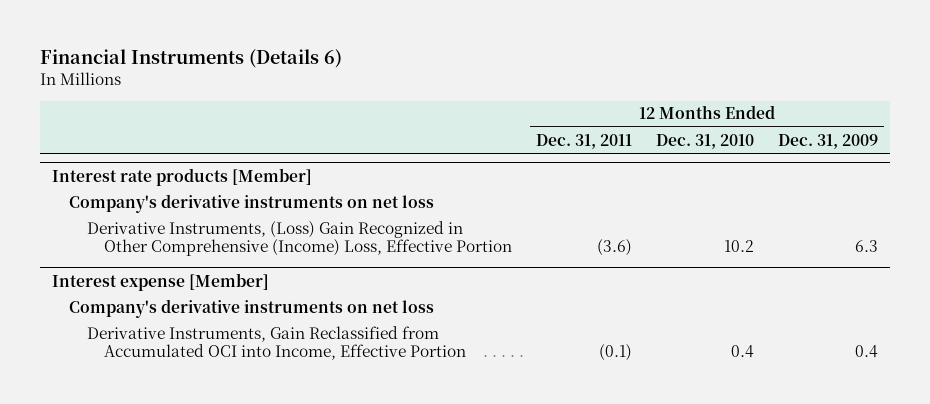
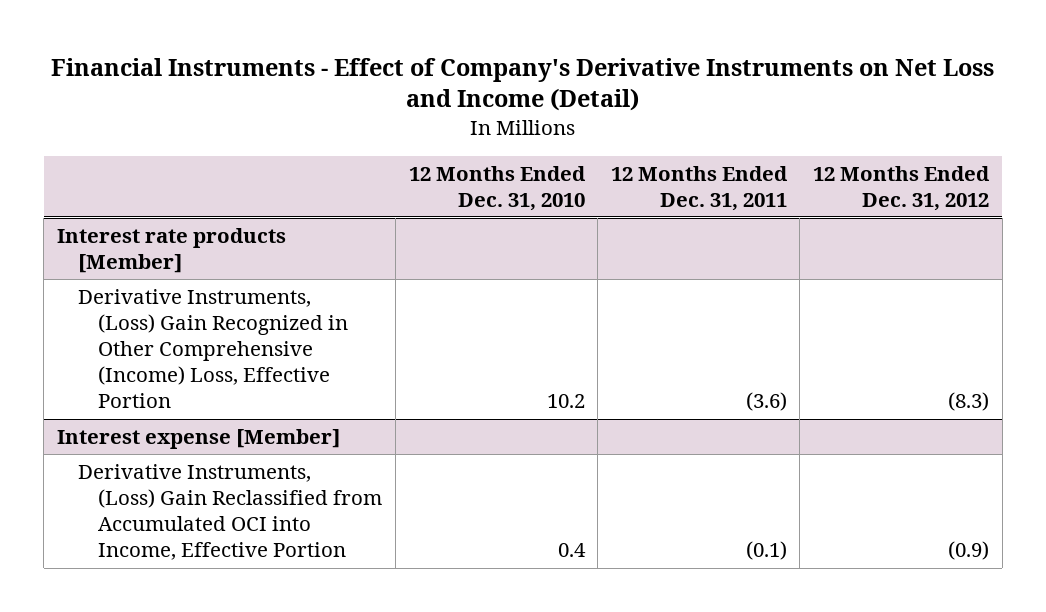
- Financial Instruments (Details 6)
+ Financial Instruments - Effect of Company's Derivative Instruments on Net Loss and Income (Detail)
- | 12 Months Ended Dec. 31, 2011 | 12 Months Ended Dec. 31, 2010 | 12 Months Ended Dec. 31, 2009
+ | 12 Months Ended Dec. 31, 2010 | 12 Months Ended Dec. 31, 2011 | 12 Months Ended Dec. 31, 2012
@ Interest rate products [Member]
- Company's derivative instruments on net loss
@ Interest expense [Member]
- Company's derivative instruments on net loss
- Derivative Instruments, Gain Reclassified from Accumulated OCI into Income, Effective Portion | (0.1) | 0.4 | 0.4
+ Derivative Instruments, (Loss) Gain Reclassified from Accumulated OCI into Income, Effective Portion | 0.4 | (0.1) | (0.9)

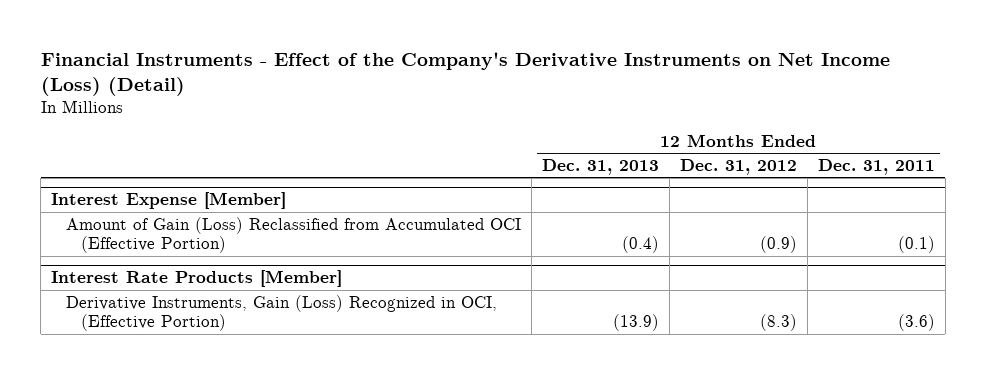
- Financial Instruments - Effect of Company's Derivative Instruments on Net Loss and Income (Detail)
+ Financial Instruments - Effect of the Company's Derivative Instruments on Net Income (Loss) (Detail)
- | 12 Months Ended Dec. 31, 2010 | 12 Months Ended Dec. 31, 2011 | 12 Months Ended Dec. 31, 2012
+ | 12 Months Ended Dec. 31, 2013 | 12 Months Ended Dec. 31, 2012 | 12 Months Ended Dec. 31, 2011
- Interest rate products [Member]
- Derivative Instruments, (Loss) Gain Recognized in Other Comprehensive (Income) Loss, Effective Portion | 10.2 | (3.6) | (8.3)
- Interest expense [Member]
- Derivative Instruments, (Loss) Gain Reclassified from Accumulated OCI into Income, Effective Portion | 0.4 | (0.1) | (0.9)
+ Interest Expense [Member]
+ Amount of Gain (Loss) Reclassified from Accumulated OCI (Effective Portion) | (0.4) | (0.9) | (0.1)
+ Interest Rate Products [Member]
+ Derivative Instruments, Gain (Loss) Recognized in OCI, (Effective Portion) | (13.9) | (8.3) | (3.6)

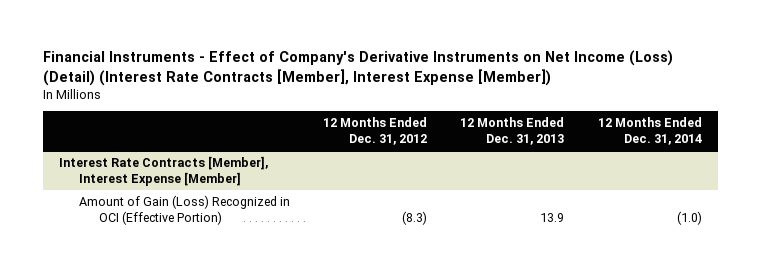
- Financial Instruments - Effect of the Company's Derivative Instruments on Net Income (Loss) (Detail)
+ Financial Instruments - Effect of Company's Derivative Instruments on Net Income (Loss) (Detail) (Interest Rate Contracts [Member], Interest Expense [Member])
- | 12 Months Ended Dec. 31, 2013 | 12 Months Ended Dec. 31, 2012 | 12 Months Ended Dec. 31, 2011
+ | 12 Months Ended Dec. 31, 2012 | 12 Months Ended Dec. 31, 2013 | 12 Months Ended Dec. 31, 2014
- Interest Expense [Member]
- Amount of Gain (Loss) Reclassified from Accumulated OCI (Effective Portion) | (0.4) | (0.9) | (0.1)
- Interest Rate Products [Member]
- Derivative Instruments, Gain (Loss) Recognized in OCI, (Effective Portion) | (13.9) | (8.3) | (3.6)
+ Interest Rate Contracts [Member], Interest Expense [Member]
+ Amount of Gain (Loss) Recognized in OCI (Effective Portion) | (8.3) | 13.9 | (1.0)

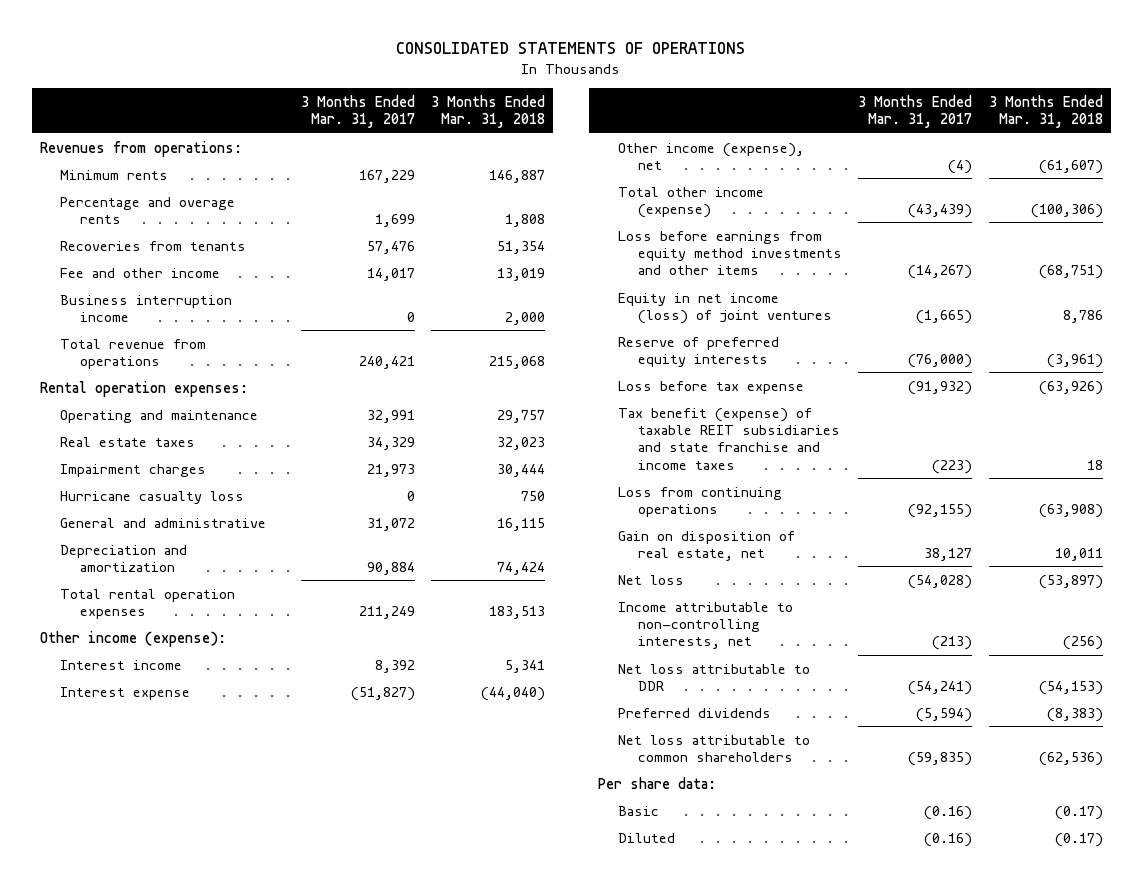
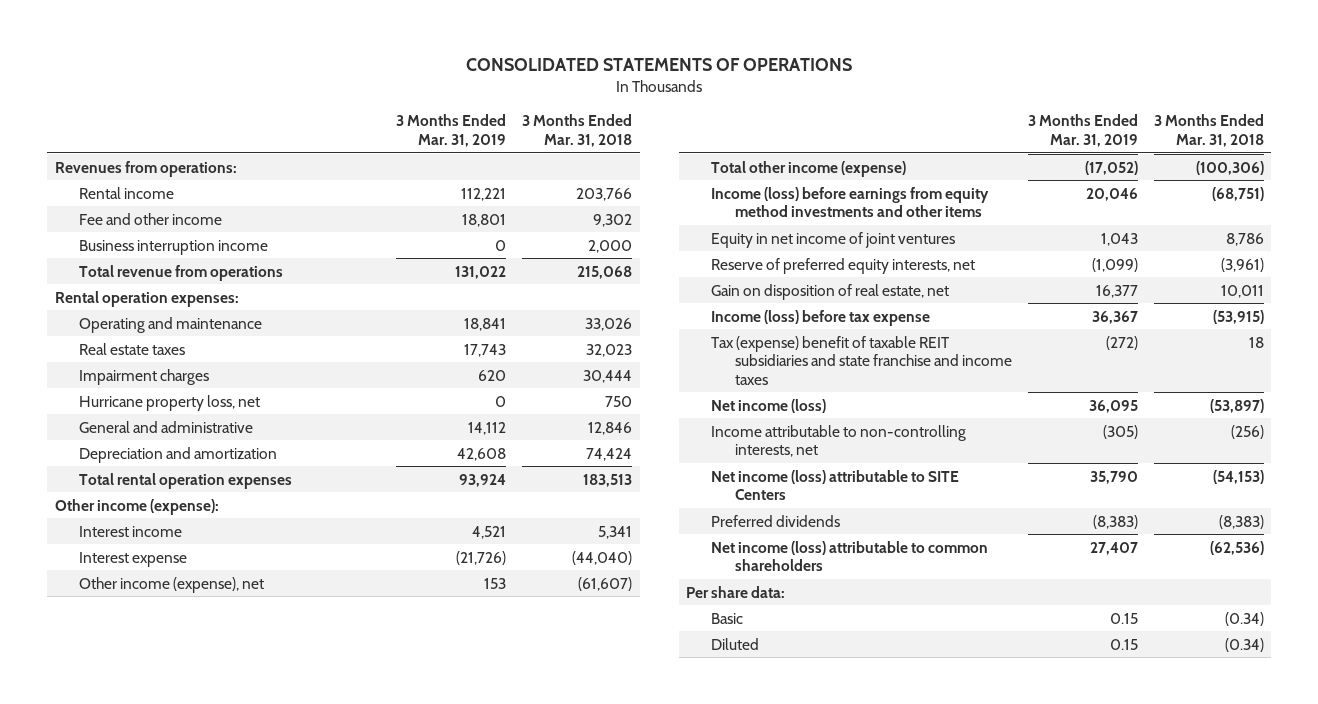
- | 3 Months Ended Mar. 31, 2017 | 3 Months Ended Mar. 31, 2018
+ | 3 Months Ended Mar. 31, 2019 | 3 Months Ended Mar. 31, 2018
- Minimum rents | 167,229 | 146,887
- Percentage and overage rents | 1,699 | 1,808
- Recoveries from tenants | 57,476 | 51,354
- Fee and other income | 14,017 | 13,019
+ Rental income | 112,221 | 203,766
+ Fee and other income | 18,801 | 9,302
- Operating and maintenance | 32,991 | 29,757
+ Operating and maintenance | 18,841 | 33,026
- Hurricane casualty loss | 0 | 750
- General and administrative | 31,072 | 16,115
+ Hurricane property loss, net | 0 | 750
+ General and administrative | 14,112 | 12,846
- Loss before earnings from equity method investments and other items | (14,267) | (68,751)
- Equity in net income (loss) of joint ventures | (1,665) | 8,786
- Reserve of preferred equity interests | (76,000) | (3,961)
- Loss before tax expense | (91,932) | (63,926)
- Tax benefit (expense) of taxable REIT subsidiaries and state franchise and income taxes | (223) | 18
- Loss from continuing operations | (92,155) | (63,908)
+ Income (loss) before earnings from equity method investments and other items | 20,046 | (68,751)
+ Equity in net income of joint ventures | 1,043 | 8,786
+ Reserve of preferred equity interests, net | (1,099) | (3,961)
- Net loss | (54,028) | (53,897)
+ Income (loss) before tax expense | 36,367 | (53,915)
+ Tax (expense) benefit of taxable REIT subsidiaries and state franchise and income taxes | (272) | 18
+ Net income (loss) | 36,095 | (53,897)
- Net loss attributable to DDR | (54,241) | (54,153)
+ Net income (loss) attributable to SITE Centers | 35,790 | (54,153)
- Net loss attributable to common shareholders | (59,835) | (62,536)
+ Net income (loss) attributable to common shareholders | 27,407 | (62,536)
- Basic | (0.16) | (0.17)
- Diluted | (0.16) | (0.17)
+ Basic | 0.15 | (0.34)
+ Diluted | 0.15 | (0.34)

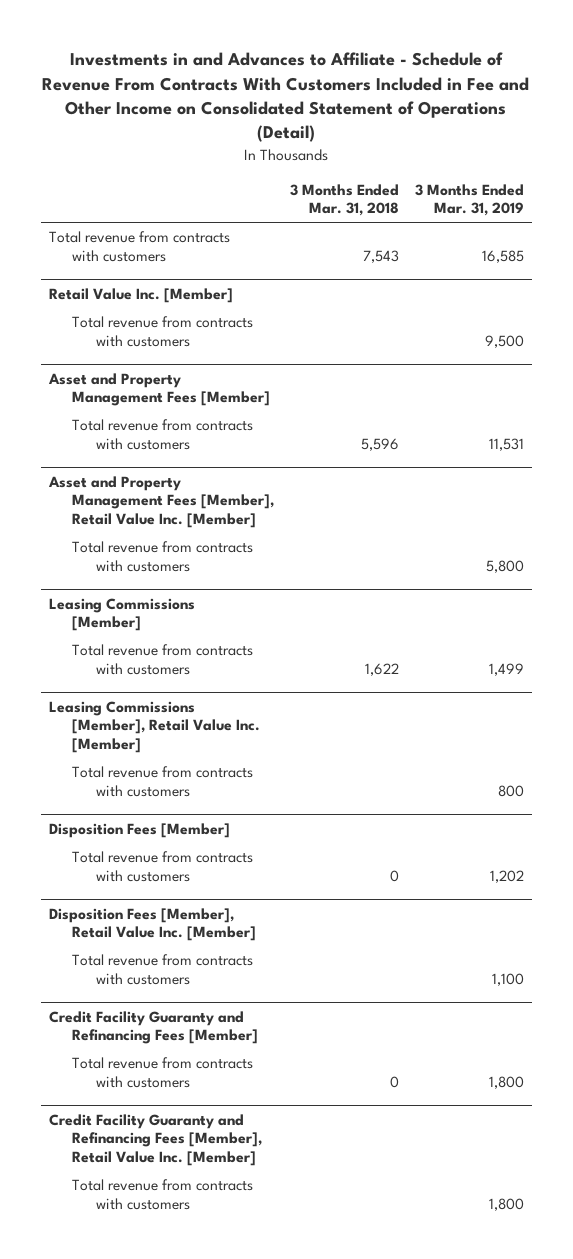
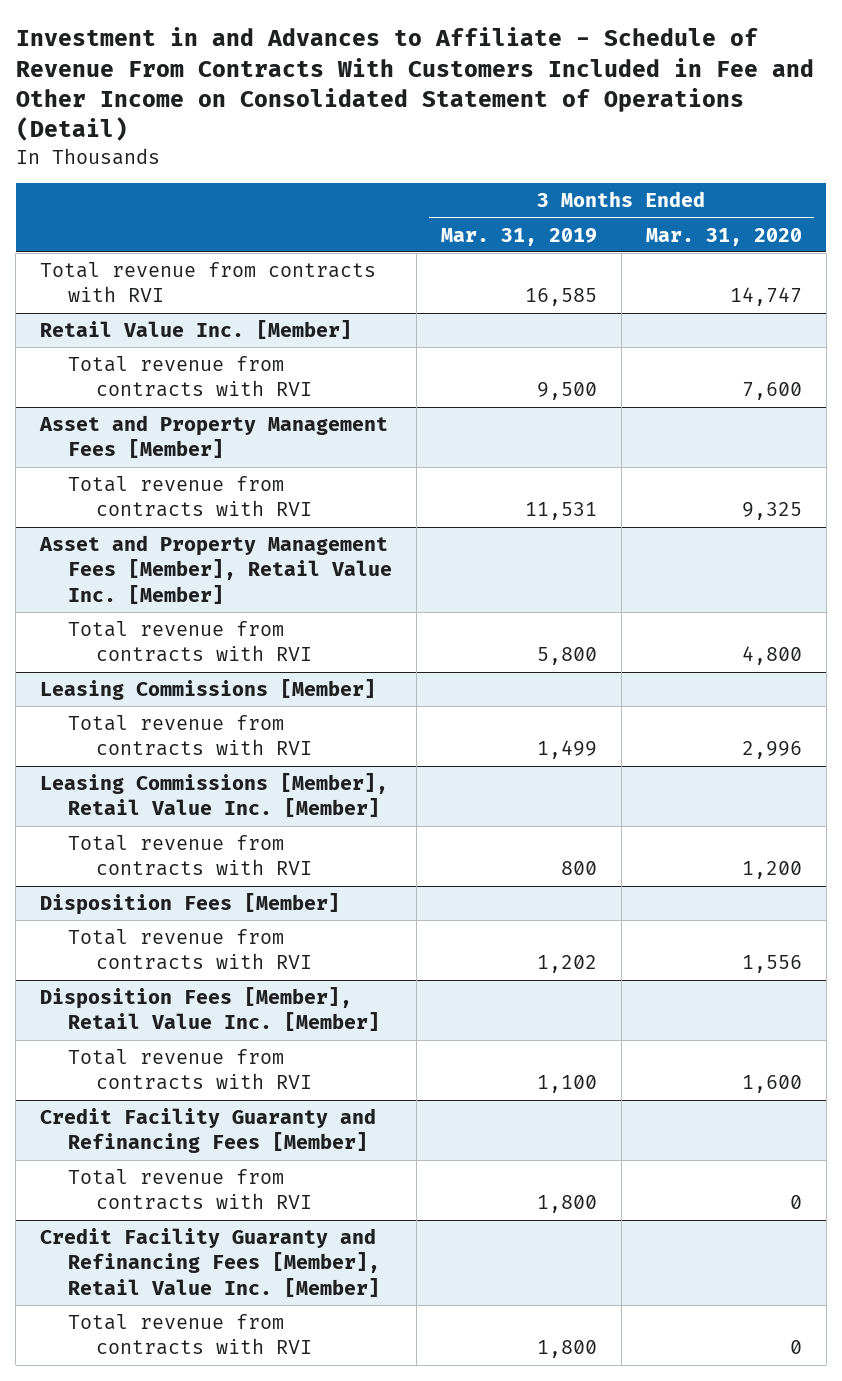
- Investments in and Advances to Affiliate - Schedule of Revenue From Contracts With Customers Included in Fee and Other Income on Consolidated Statement of Operations (Detail)
+ Investment in and Advances to Affiliate - Schedule of Revenue From Contracts With Customers Included in Fee and Other Income on Consolidated Statement of Operations (Detail)
- | 3 Months Ended Mar. 31, 2018 | 3 Months Ended Mar. 31, 2019
+ | 3 Months Ended Mar. 31, 2019 | 3 Months Ended Mar. 31, 2020
- Total revenue from contracts with customers | 7,543 | 16,585
+ Total revenue from contracts with RVI | 16,585 | 14,747
@ Retail Value Inc. [Member]
- Total revenue from contracts with customers | | 9,500
+ Total revenue from contracts with RVI | 9,500 | 7,600
@ Asset and Property Management Fees [Member]
- Total revenue from contracts with customers | 5,596 | 11,531
+ Total revenue from contracts with RVI | 11,531 | 9,325
@ Asset and Property Management Fees [Member], Retail Value Inc. [Member]
- Total revenue from contracts with customers | | 5,800
+ Total revenue from contracts with RVI | 5,800 | 4,800
@ Leasing Commissions [Member]
- Total revenue from contracts with customers | 1,622 | 1,499
+ Total revenue from contracts with RVI | 1,499 | 2,996
@ Leasing Commissions [Member], Retail Value Inc. [Member]
- Total revenue from contracts with customers | | 800
+ Total revenue from contracts with RVI | 800 | 1,200
@ Disposition Fees [Member]
- Total revenue from contracts with customers | 0 | 1,202
+ Total revenue from contracts with RVI | 1,202 | 1,556
@ Disposition Fees [Member], Retail Value Inc. [Member]
- Total revenue from contracts with customers | | 1,100
+ Total revenue from contracts with RVI | 1,100 | 1,600
@ Credit Facility Guaranty and Refinancing Fees [Member]
- Total revenue from contracts with customers | 0 | 1,800
+ Total revenue from contracts with RVI | 1,800 | 0
@ Credit Facility Guaranty and Refinancing Fees [Member], Retail Value Inc. [Member]
- Total revenue from contracts with customers | | 1,800
+ Total revenue from contracts with RVI | 1,800 | 0

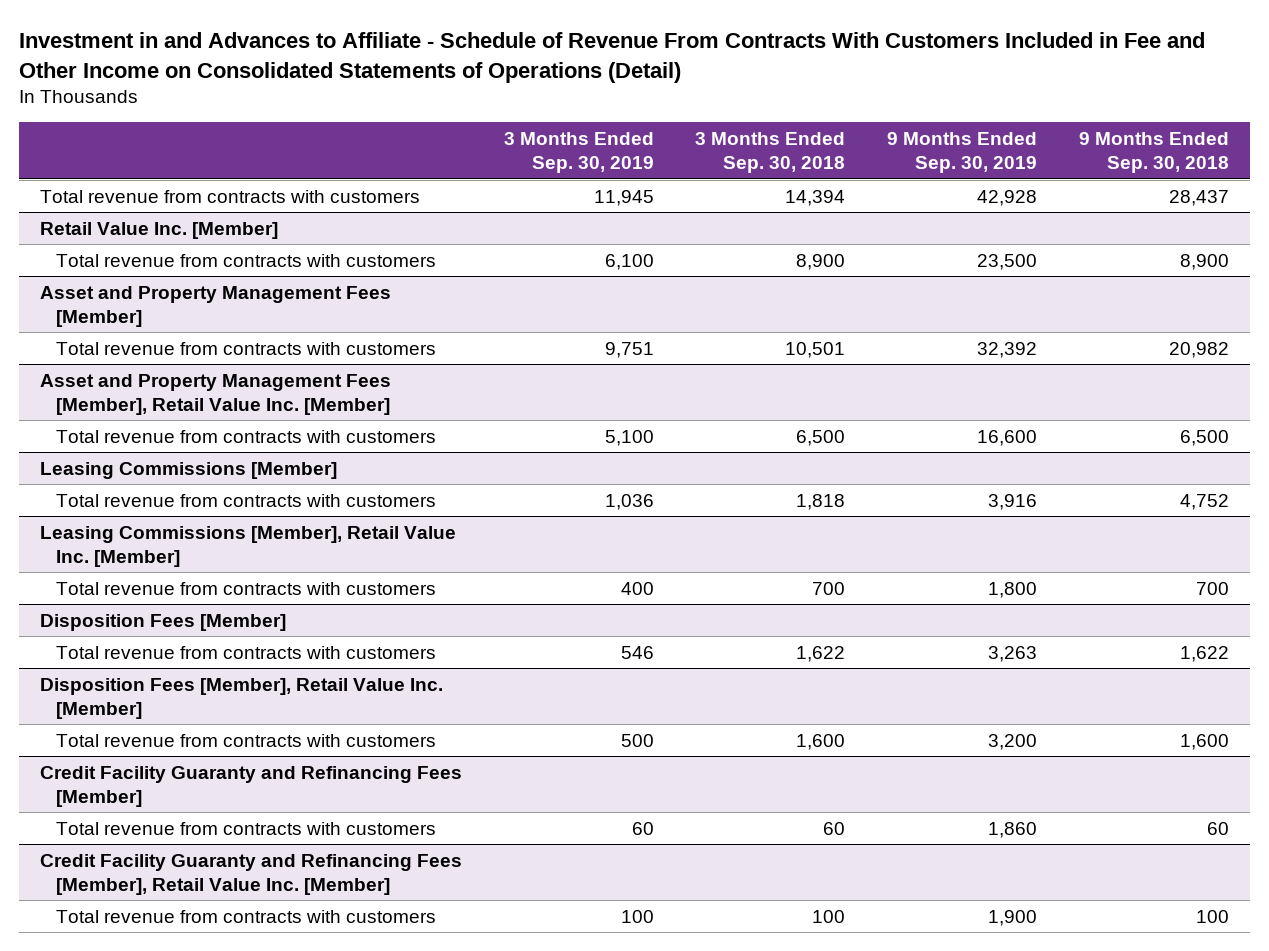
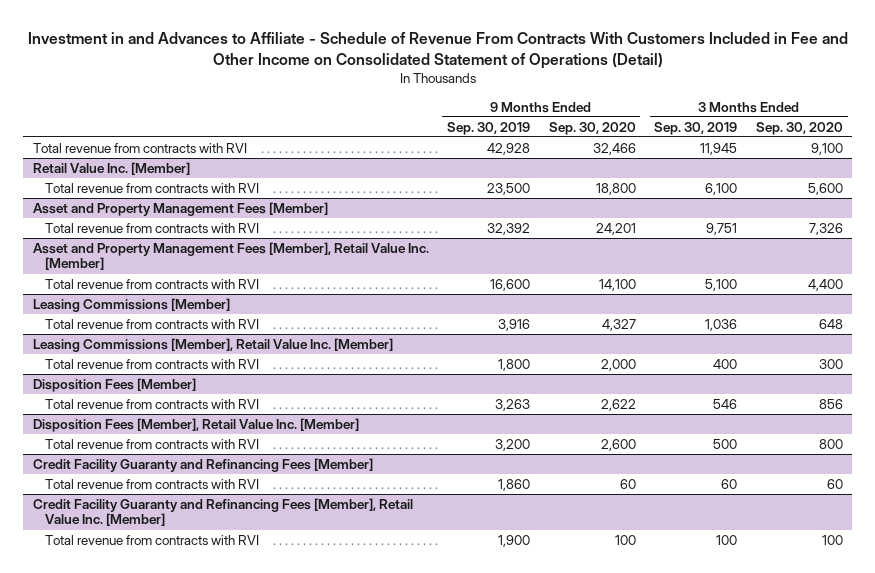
- Investment in and Advances to Affiliate - Schedule of Revenue From Contracts With Customers Included in Fee and Other Income on Consolidated Statements of Operations (Detail)
+ Investment in and Advances to Affiliate - Schedule of Revenue From Contracts With Customers Included in Fee and Other Income on Consolidated Statement of Operations (Detail)
- | 3 Months Ended Sep. 30, 2019 | 3 Months Ended Sep. 30, 2018 | 9 Months Ended Sep. 30, 2019 | 9 Months Ended Sep. 30, 2018
+ | 9 Months Ended Sep. 30, 2019 | 9 Months Ended Sep. 30, 2020 | 3 Months Ended Sep. 30, 2019 | 3 Months Ended Sep. 30, 2020
- Total revenue from contracts with customers | 11,945 | 14,394 | 42,928 | 28,437
+ Total revenue from contracts with RVI | 42,928 | 32,466 | 11,945 | 9,100
@ Retail Value Inc. [Member]
- Total revenue from contracts with customers | 6,100 | 8,900 | 23,500 | 8,900
+ Total revenue from contracts with RVI | 23,500 | 18,800 | 6,100 | 5,600
@ Asset and Property Management Fees [Member]
- Total revenue from contracts with customers | 9,751 | 10,501 | 32,392 | 20,982
+ Total revenue from contracts with RVI | 32,392 | 24,201 | 9,751 | 7,326
@ Asset and Property Management Fees [Member], Retail Value Inc. [Member]
- Total revenue from contracts with customers | 5,100 | 6,500 | 16,600 | 6,500
+ Total revenue from contracts with RVI | 16,600 | 14,100 | 5,100 | 4,400
@ Leasing Commissions [Member]
- Total revenue from contracts with customers | 1,036 | 1,818 | 3,916 | 4,752
+ Total revenue from contracts with RVI | 3,916 | 4,327 | 1,036 | 648
@ Leasing Commissions [Member], Retail Value Inc. [Member]
- Total revenue from contracts with customers | 400 | 700 | 1,800 | 700
+ Total revenue from contracts with RVI | 1,800 | 2,000 | 400 | 300
@ Disposition Fees [Member]
- Total revenue from contracts with customers | 546 | 1,622 | 3,263 | 1,622
+ Total revenue from contracts with RVI | 3,263 | 2,622 | 546 | 856
@ Disposition Fees [Member], Retail Value Inc. [Member]
- Total revenue from contracts with customers | 500 | 1,600 | 3,200 | 1,600
+ Total revenue from contracts with RVI | 3,200 | 2,600 | 500 | 800
@ Credit Facility Guaranty and Refinancing Fees [Member]
- Total revenue from contracts with customers | 60 | 60 | 1,860 | 60
+ Total revenue from contracts with RVI | 1,860 | 60 | 60 | 60
@ Credit Facility Guaranty and Refinancing Fees [Member], Retail Value Inc. [Member]
- Total revenue from contracts with customers | 100 | 100 | 1,900 | 100
+ Total revenue from contracts with RVI | 1,900 | 100 | 100 | 100

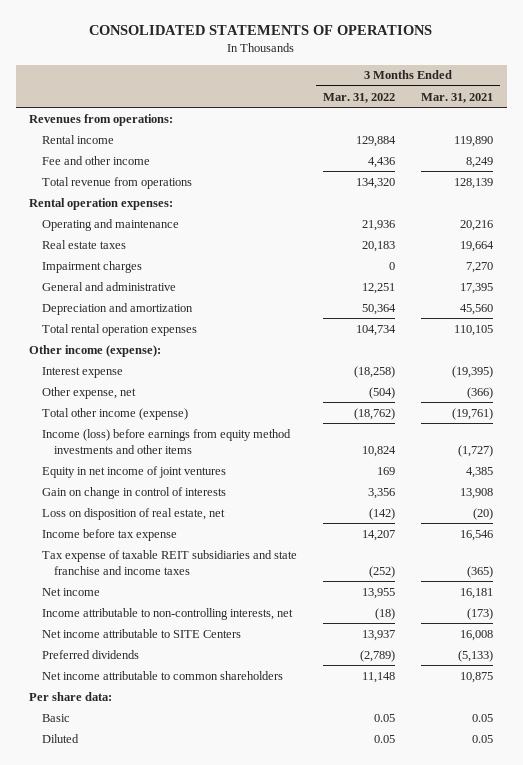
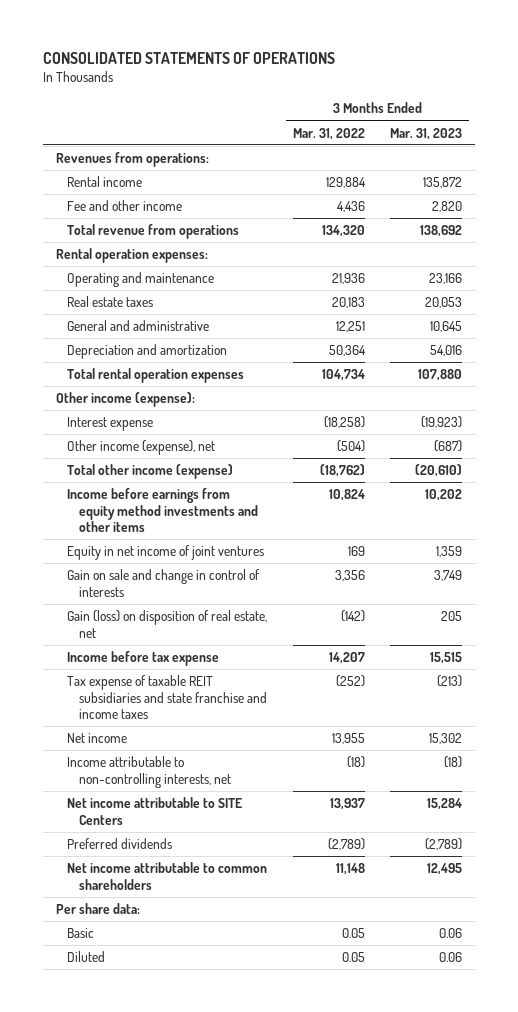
- | 3 Months Ended Mar. 31, 2022 | 3 Months Ended Mar. 31, 2021
+ | 3 Months Ended Mar. 31, 2022 | 3 Months Ended Mar. 31, 2023
- Impairment charges | 0 | 7,270
- Other expense, net | (504) | (366)
+ Other income (expense), net | (504) | (687)
- Income (loss) before earnings from equity method investments and other items | 10,824 | (1,727)
+ Income before earnings from equity method investments and other items | 10,824 | 10,202
- Gain on change in control of interests | 3,356 | 13,908
- Loss on disposition of real estate, net | (142) | (20)
+ Gain on sale and change in control of interests | 3,356 | 3,749
+ Gain (loss) on disposition of real estate, net | (142) | 205

